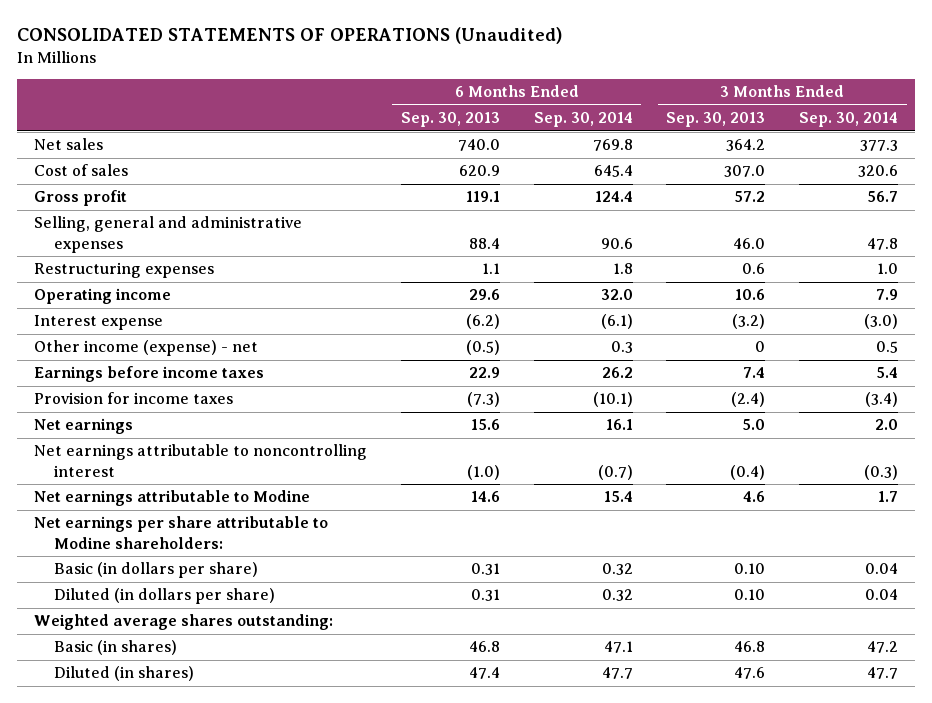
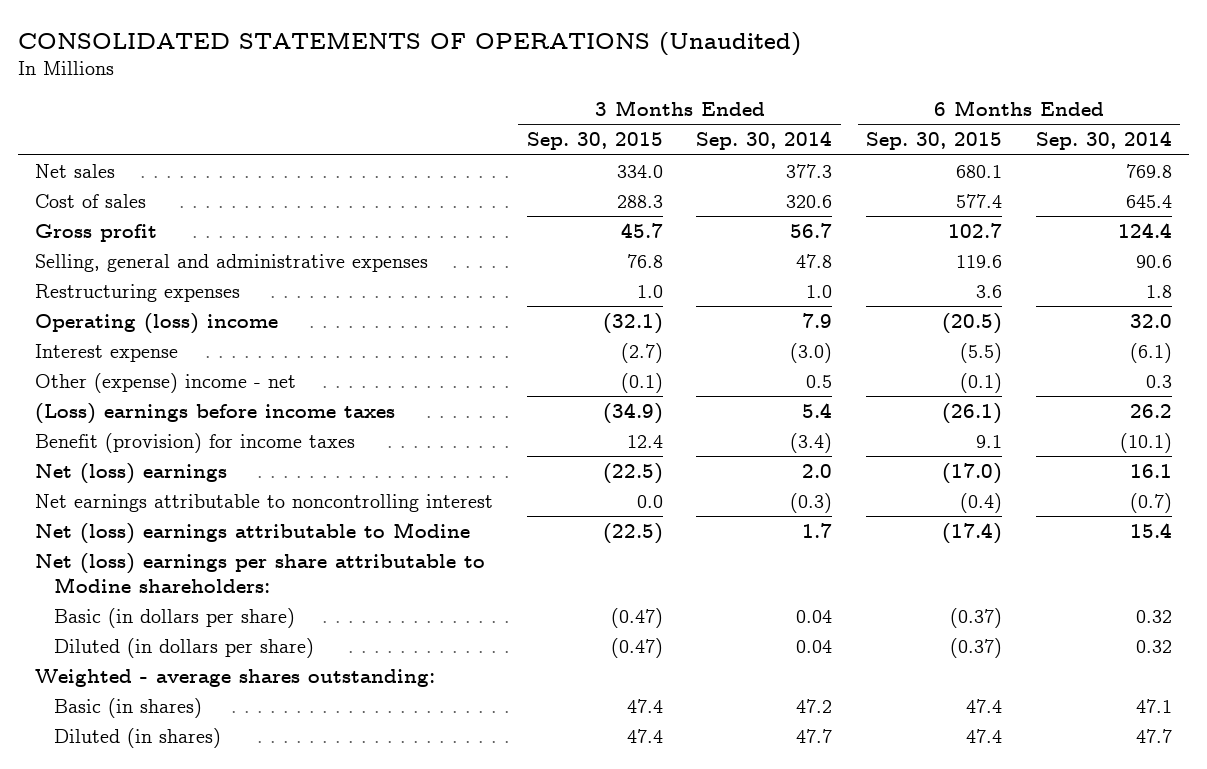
- | 6 Months Ended Sep. 30, 2013 | 6 Months Ended Sep. 30, 2014 | 3 Months Ended Sep. 30, 2013 | 3 Months Ended Sep. 30, 2014
+ | 3 Months Ended Sep. 30, 2015 | 3 Months Ended Sep. 30, 2014 | 6 Months Ended Sep. 30, 2015 | 6 Months Ended Sep. 30, 2014
- Operating income | 29.6 | 32.0 | 10.6 | 7.9
+ Operating (loss) income | (32.1) | 7.9 | (20.5) | 32.0
- Other income (expense) - net | (0.5) | 0.3 | 0 | 0.5
- Earnings before income taxes | 22.9 | 26.2 | 7.4 | 5.4
- Provision for income taxes | (7.3) | (10.1) | (2.4) | (3.4)
- Net earnings | 15.6 | 16.1 | 5.0 | 2.0
+ Other (expense) income - net | (0.1) | 0.5 | (0.1) | 0.3
+ (Loss) earnings before income taxes | (34.9) | 5.4 | (26.1) | 26.2
+ Benefit (provision) for income taxes | 12.4 | (3.4) | 9.1 | (10.1)
+ Net (loss) earnings | (22.5) | 2.0 | (17.0) | 16.1
- Net earnings attributable to Modine | 14.6 | 15.4 | 4.6 | 1.7
- Net earnings per share attributable to Modine shareholders:
+ Net (loss) earnings attributable to Modine | (22.5) | 1.7 | (17.4) | 15.4
+ Net (loss) earnings per share attributable to Modine shareholders:
- Weighted average shares outstanding:
+ Weighted - average shares outstanding:

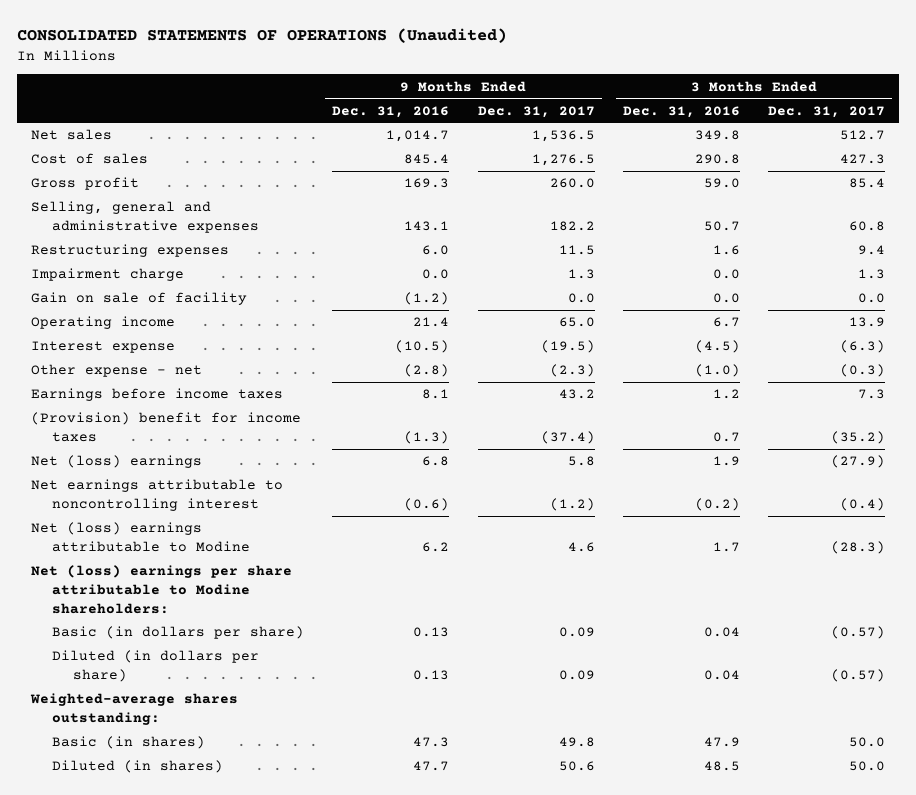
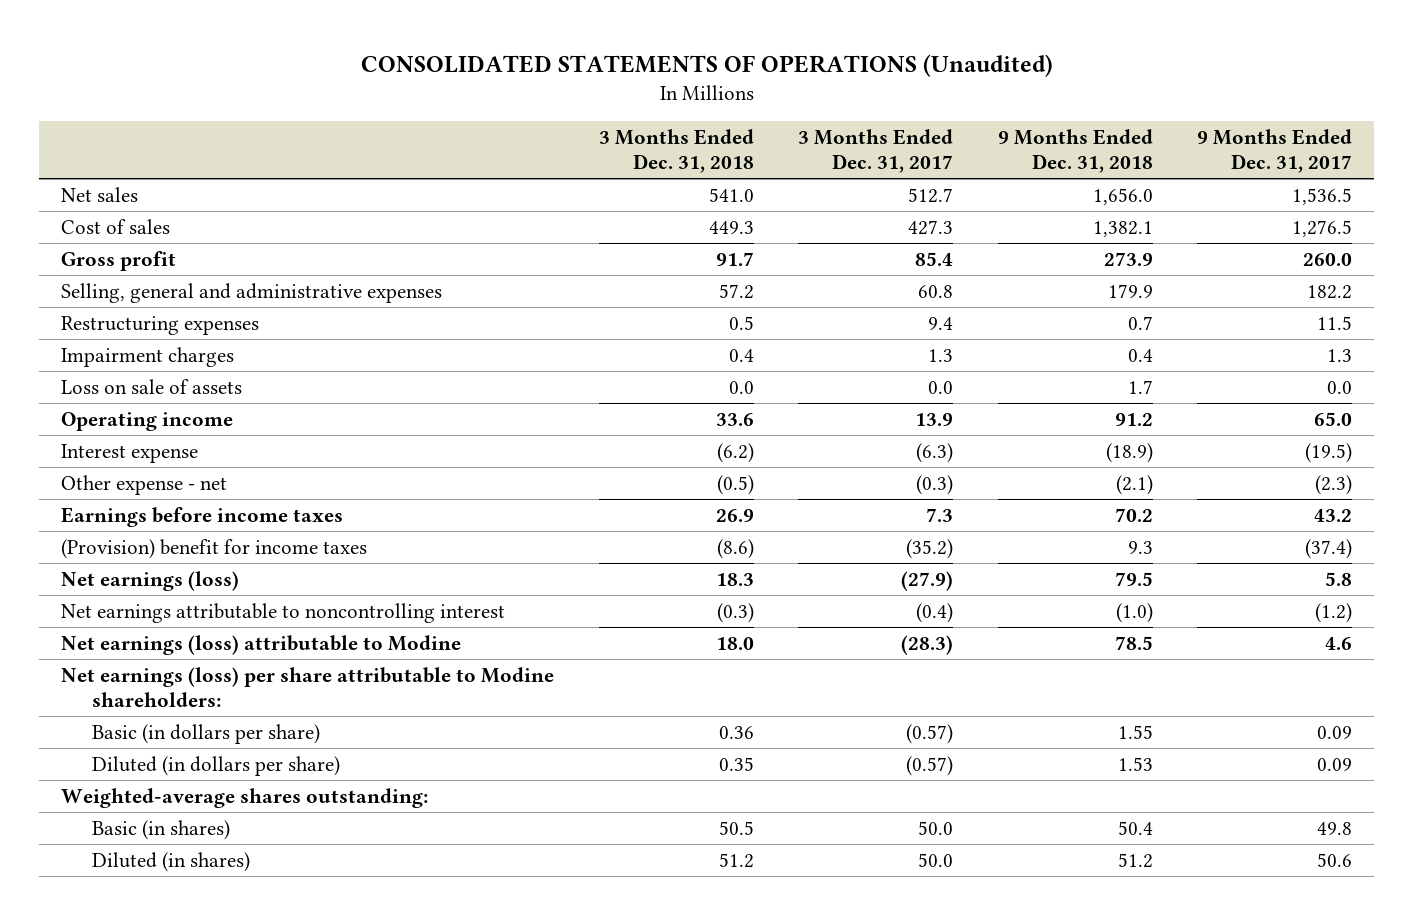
- | 9 Months Ended Dec. 31, 2016 | 9 Months Ended Dec. 31, 2017 | 3 Months Ended Dec. 31, 2016 | 3 Months Ended Dec. 31, 2017
+ | 3 Months Ended Dec. 31, 2018 | 3 Months Ended Dec. 31, 2017 | 9 Months Ended Dec. 31, 2018 | 9 Months Ended Dec. 31, 2017
- Impairment charge | 0.0 | 1.3 | 0.0 | 1.3
- Gain on sale of facility | (1.2) | 0.0 | 0.0 | 0.0
+ Impairment charges | 0.4 | 1.3 | 0.4 | 1.3
+ Loss on sale of assets | 0.0 | 0.0 | 1.7 | 0.0
- Net (loss) earnings | 6.8 | 5.8 | 1.9 | (27.9)
+ Net earnings (loss) | 18.3 | (27.9) | 79.5 | 5.8
- Net (loss) earnings attributable to Modine | 6.2 | 4.6 | 1.7 | (28.3)
- Net (loss) earnings per share attributable to Modine shareholders:
+ Net earnings (loss) attributable to Modine | 18.0 | (28.3) | 78.5 | 4.6
+ Net earnings (loss) per share attributable to Modine shareholders:

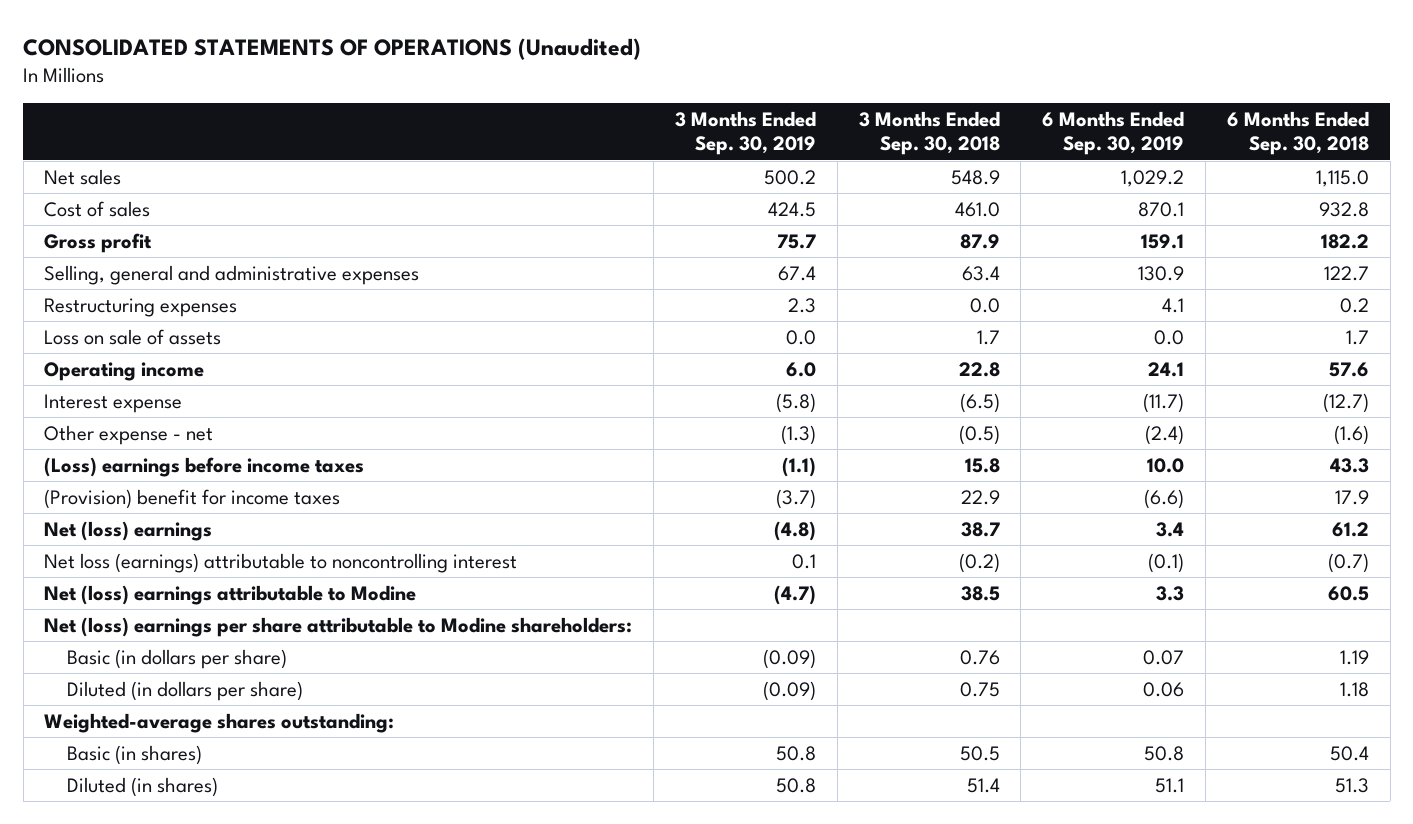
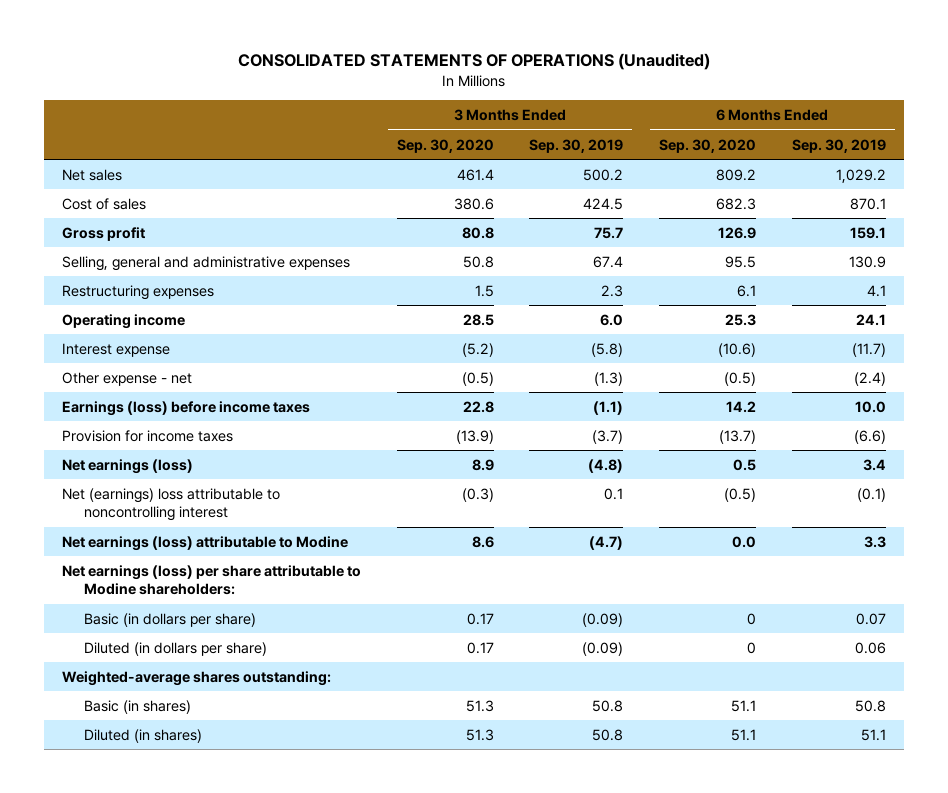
- | 3 Months Ended Sep. 30, 2019 | 3 Months Ended Sep. 30, 2018 | 6 Months Ended Sep. 30, 2019 | 6 Months Ended Sep. 30, 2018
+ | 3 Months Ended Sep. 30, 2020 | 3 Months Ended Sep. 30, 2019 | 6 Months Ended Sep. 30, 2020 | 6 Months Ended Sep. 30, 2019
- Loss on sale of assets | 0.0 | 1.7 | 0.0 | 1.7
- (Loss) earnings before income taxes | (1.1) | 15.8 | 10.0 | 43.3
- (Provision) benefit for income taxes | (3.7) | 22.9 | (6.6) | 17.9
- Net (loss) earnings | (4.8) | 38.7 | 3.4 | 61.2
- Net loss (earnings) attributable to noncontrolling interest | 0.1 | (0.2) | (0.1) | (0.7)
- Net (loss) earnings attributable to Modine | (4.7) | 38.5 | 3.3 | 60.5
- Net (loss) earnings per share attributable to Modine shareholders:
+ Earnings (loss) before income taxes | 22.8 | (1.1) | 14.2 | 10.0
+ Provision for income taxes | (13.9) | (3.7) | (13.7) | (6.6)
+ Net earnings (loss) | 8.9 | (4.8) | 0.5 | 3.4
+ Net (earnings) loss attributable to noncontrolling interest | (0.3) | 0.1 | (0.5) | (0.1)
+ Net earnings (loss) attributable to Modine | 8.6 | (4.7) | 0.0 | 3.3
+ Net earnings (loss) per share attributable to Modine shareholders:

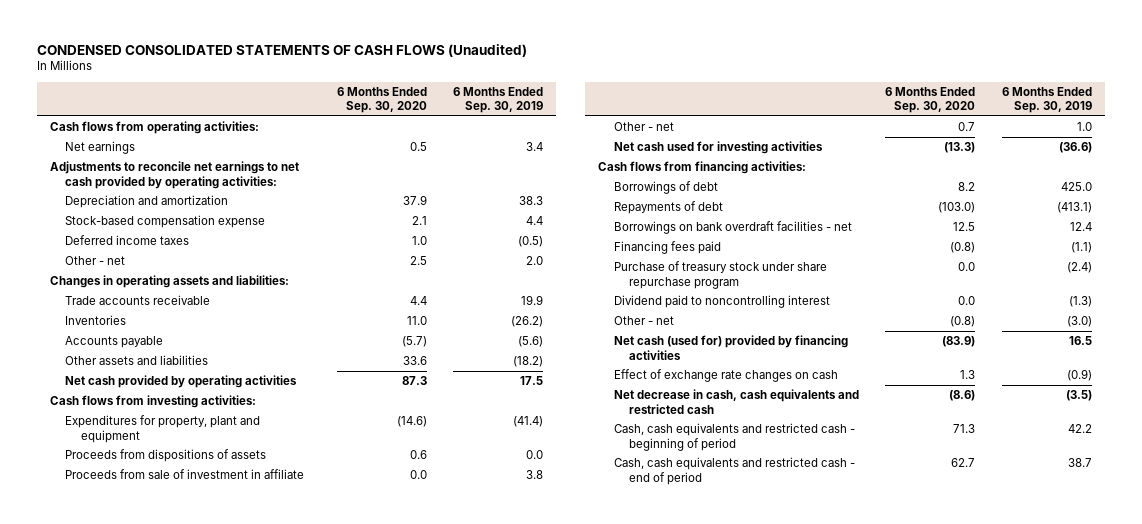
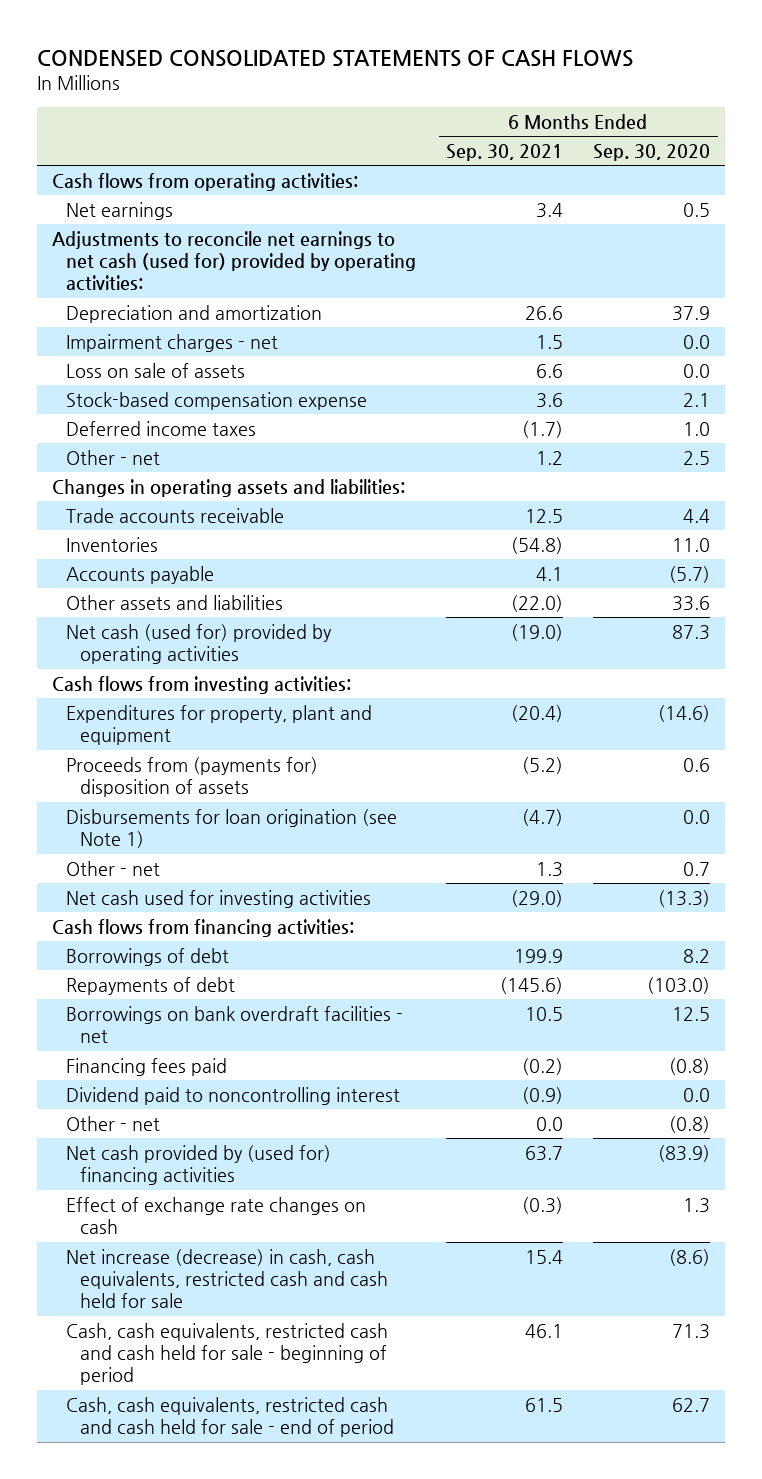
- CONDENSED CONSOLIDATED STATEMENTS OF CASH FLOWS (Unaudited)
+ CONDENSED CONSOLIDATED STATEMENTS OF CASH FLOWS
- | 6 Months Ended Sep. 30, 2020 | 6 Months Ended Sep. 30, 2019
+ | 6 Months Ended Sep. 30, 2021 | 6 Months Ended Sep. 30, 2020
- Adjustments to reconcile net earnings to net cash provided by operating activities:
+ Adjustments to reconcile net earnings to net cash (used for) provided by operating activities:
+ Impairment charges - net | 1.5 | 0.0
+ Loss on sale of assets | 6.6 | 0.0
- Net cash provided by operating activities | 87.3 | 17.5
+ Net cash (used for) provided by operating activities | (19.0) | 87.3
- Proceeds from dispositions of assets | 0.6 | 0.0
- Proceeds from sale of investment in affiliate | 0.0 | 3.8
+ Proceeds from (payments for) disposition of assets | (5.2) | 0.6
+ Disbursements for loan origination (see Note 1) | (4.7) | 0.0
- Purchase of treasury stock under share repurchase program | 0.0 | (2.4)
- Net cash (used for) provided by financing activities | (83.9) | 16.5
+ Net cash provided by (used for) financing activities | 63.7 | (83.9)
- Net decrease in cash, cash equivalents and restricted cash | (8.6) | (3.5)
- Cash, cash equivalents and restricted cash - beginning of period | 71.3 | 42.2
- Cash, cash equivalents and restricted cash - end of period | 62.7 | 38.7
+ Net increase (decrease) in cash, cash equivalents, restricted cash and cash held for sale | 15.4 | (8.6)
+ Cash, cash equivalents, restricted cash and cash held for sale - beginning of period | 46.1 | 71.3
+ Cash, cash equivalents, restricted cash and cash held for sale - end of period | 61.5 | 62.7

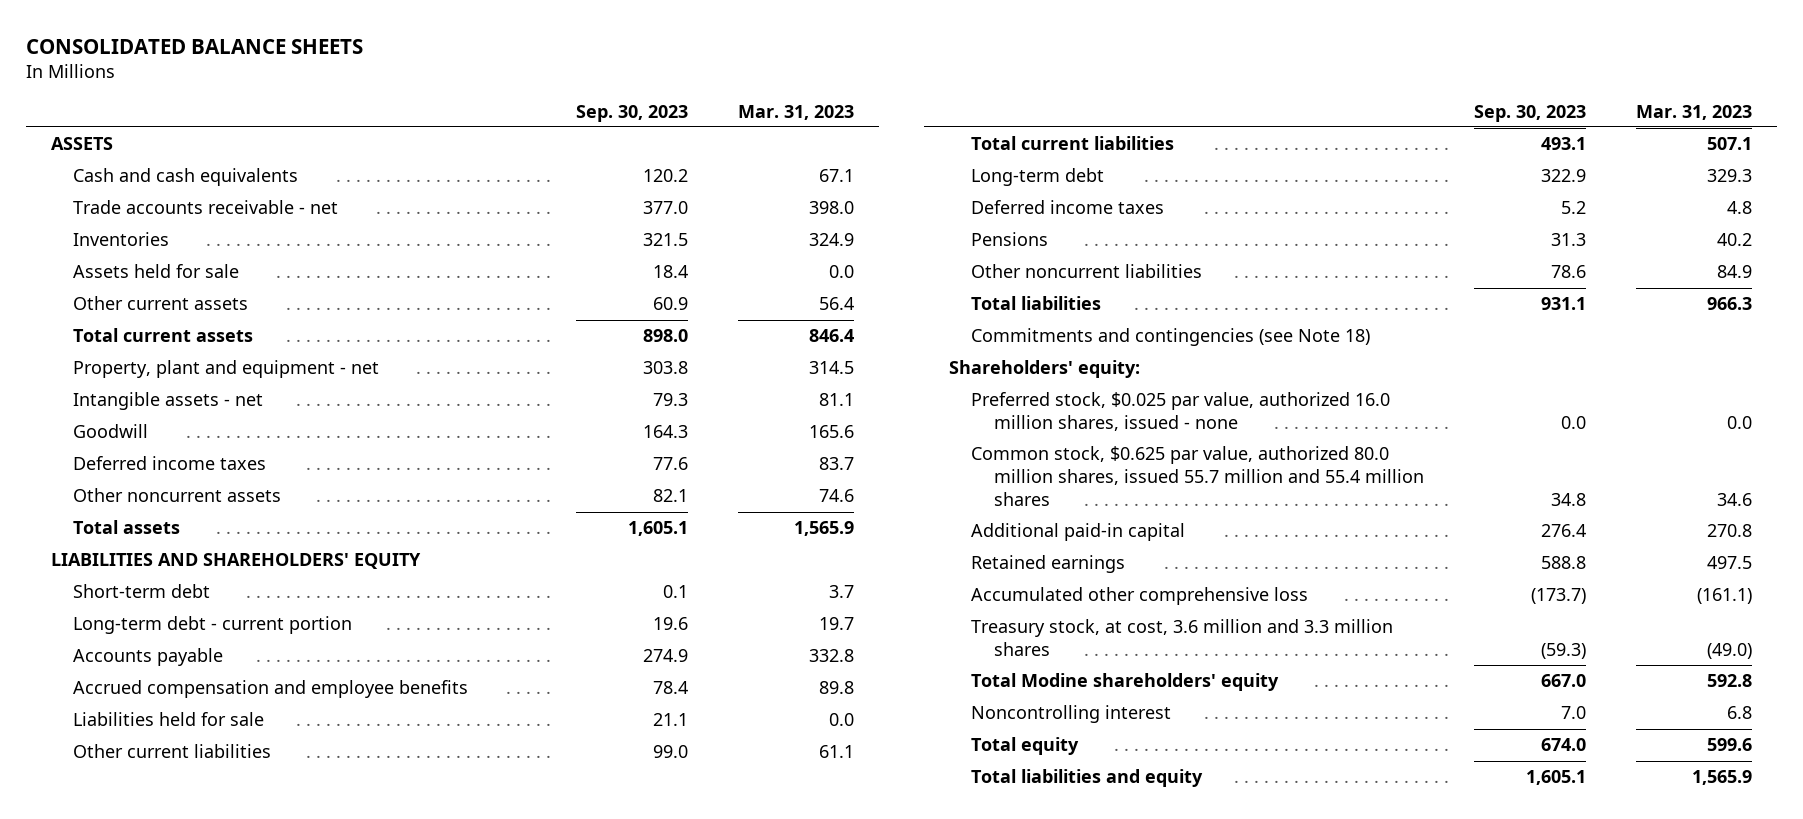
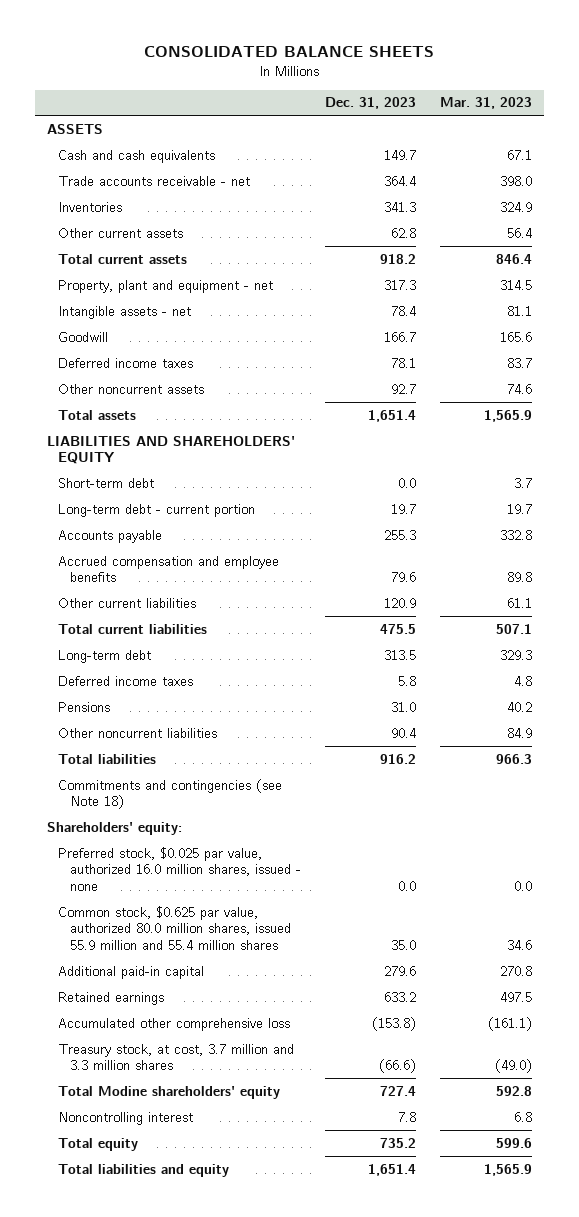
- | Sep. 30, 2023 | Mar. 31, 2023
+ | Dec. 31, 2023 | Mar. 31, 2023
- Assets held for sale | 18.4 | 0.0
- Liabilities held for sale | 21.1 | 0.0
- Common stock, $0.625 par value, authorized 80.0 million shares, issued 55.7 million and 55.4 million shares | 34.8 | 34.6
+ Common stock, $0.625 par value, authorized 80.0 million shares, issued 55.9 million and 55.4 million shares | 35.0 | 34.6
- Treasury stock, at cost, 3.6 million and 3.3 million shares | (59.3) | (49.0)
+ Treasury stock, at cost, 3.7 million and 3.3 million shares | (66.6) | (49.0)

